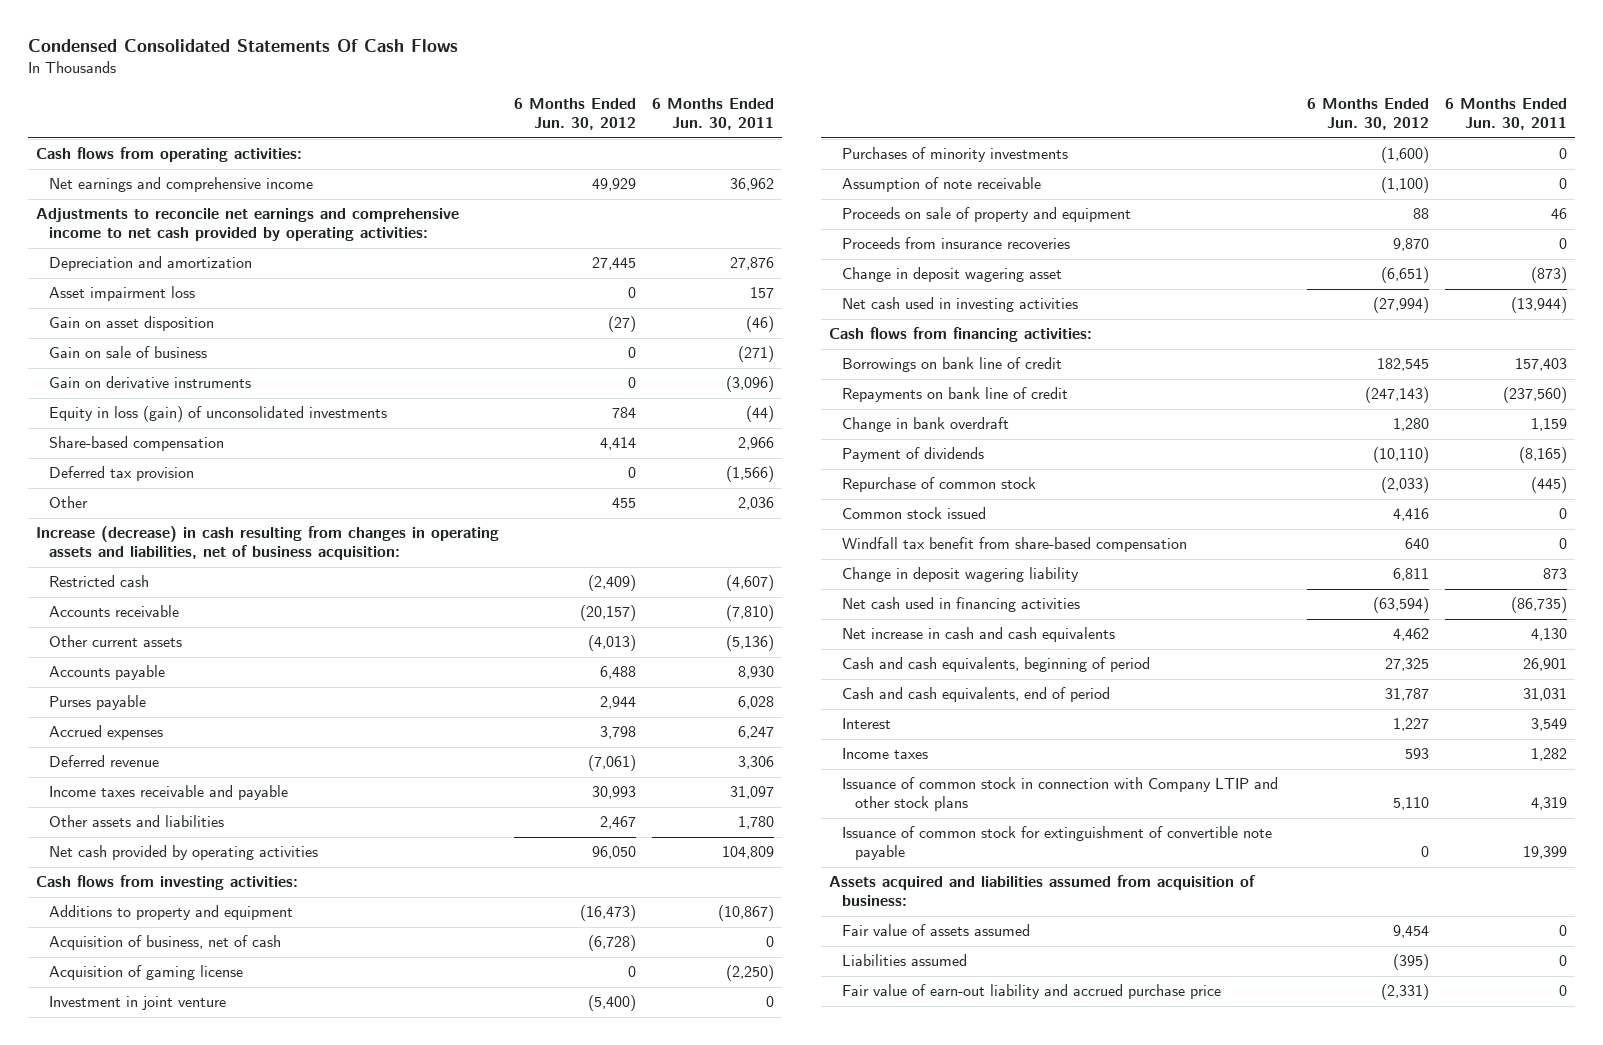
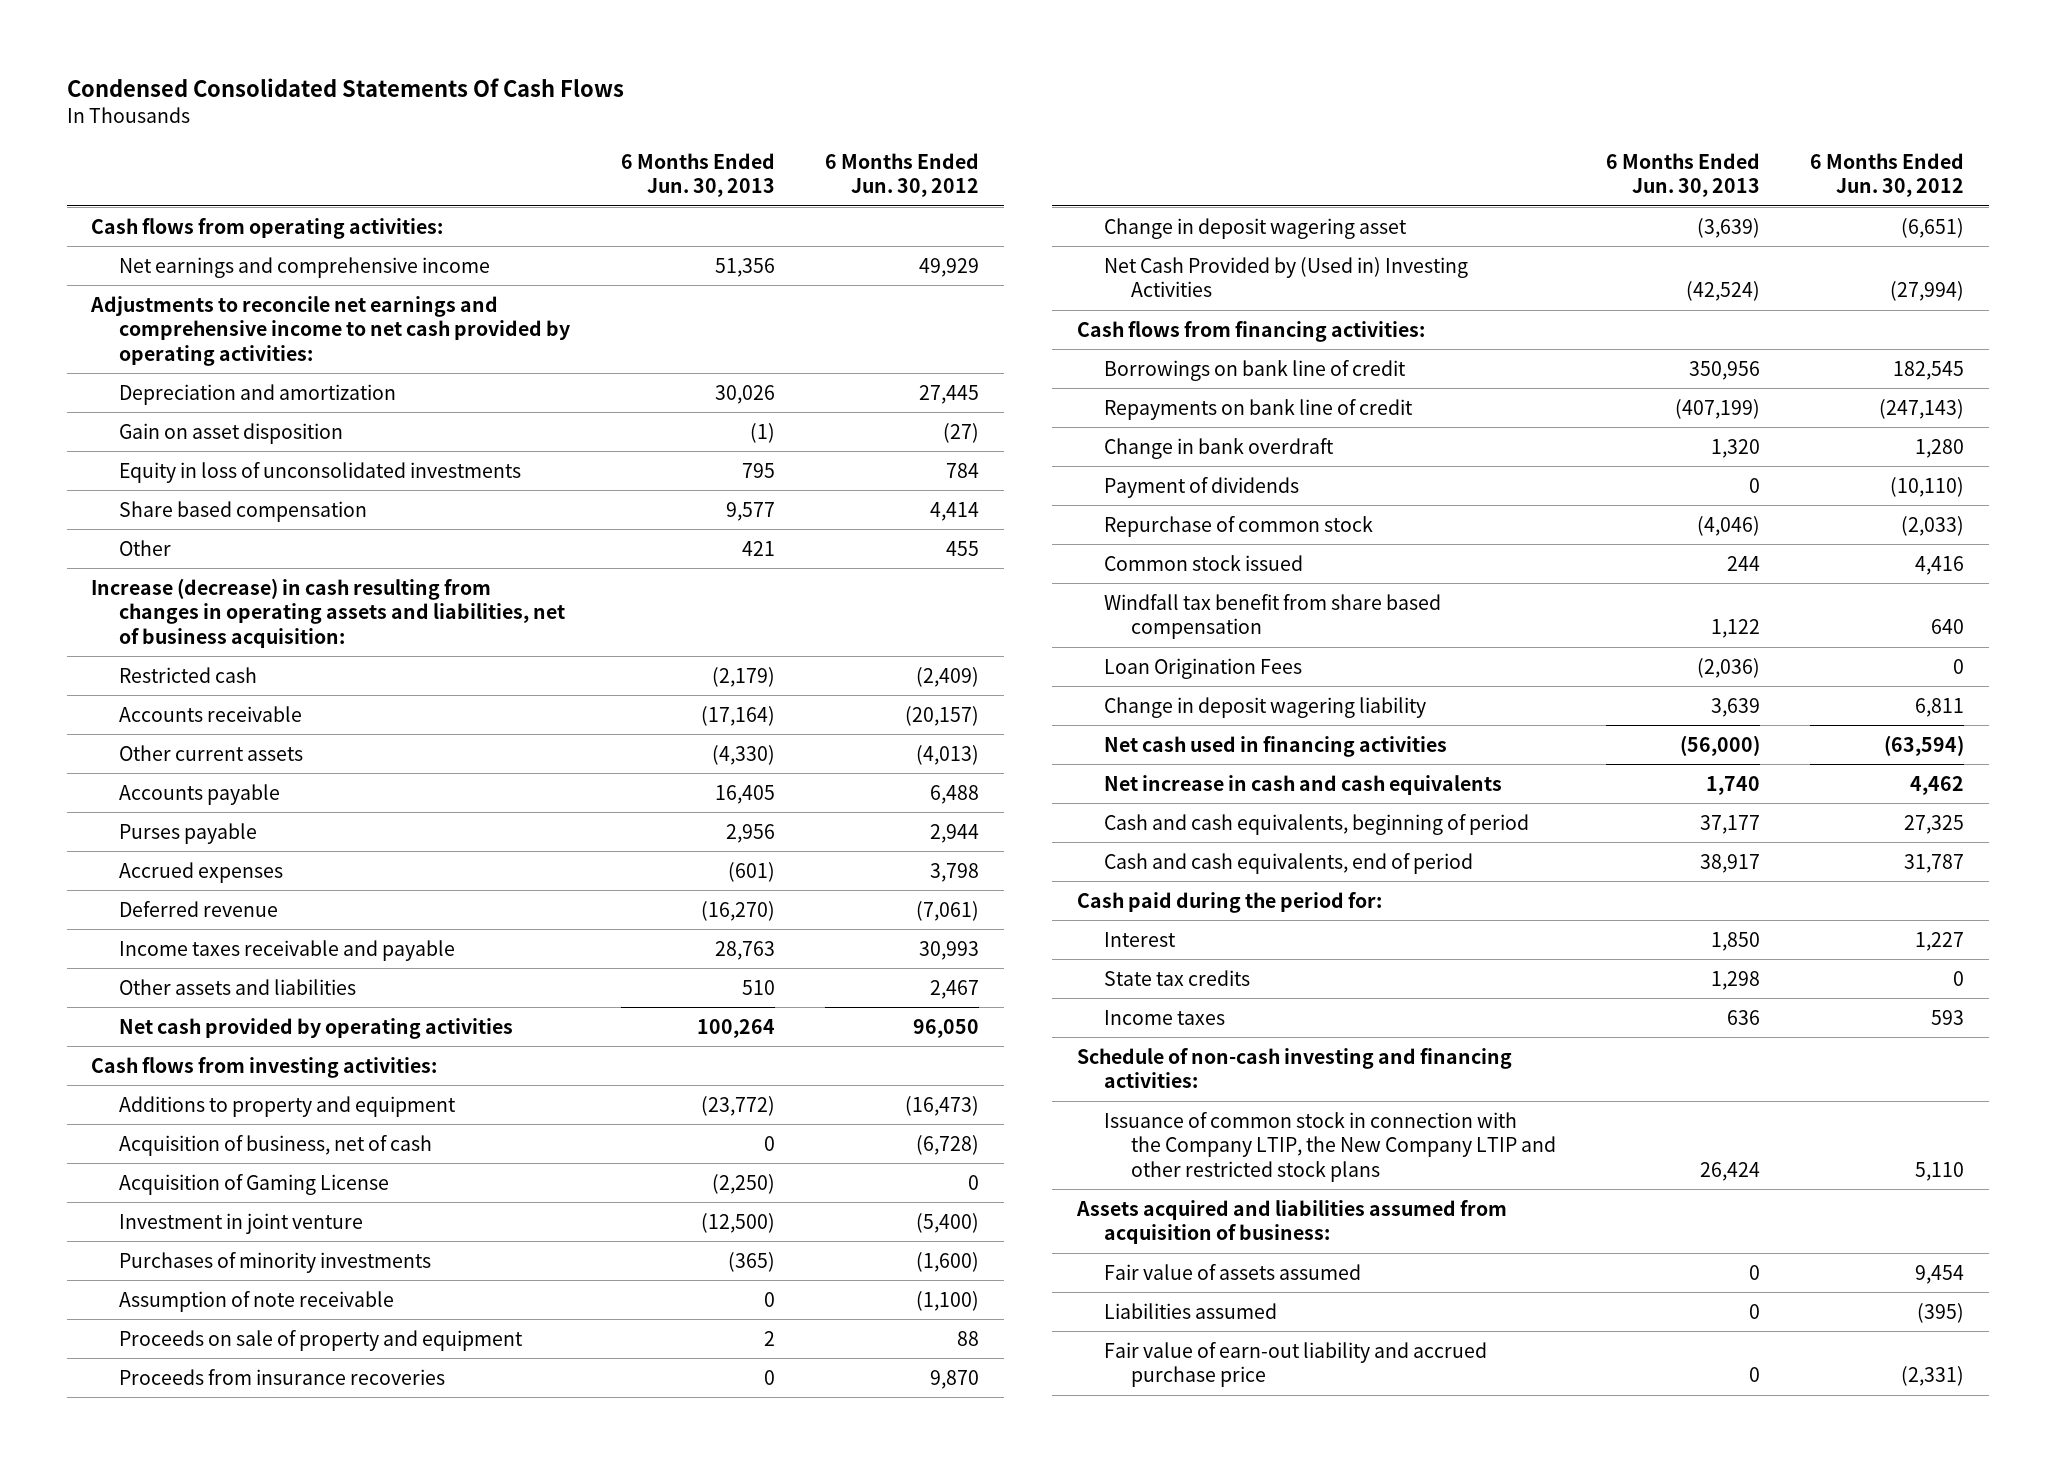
- | 6 Months Ended Jun. 30, 2012 | 6 Months Ended Jun. 30, 2011
+ | 6 Months Ended Jun. 30, 2013 | 6 Months Ended Jun. 30, 2012
- Asset impairment loss | 0 | 157
- Gain on sale of business | 0 | (271)
- Gain on derivative instruments | 0 | (3,096)
- Equity in loss (gain) of unconsolidated investments | 784 | (44)
- Share-based compensation | 4,414 | 2,966
- Deferred tax provision | 0 | (1,566)
+ Equity in loss of unconsolidated investments | 795 | 784
+ Share based compensation | 9,577 | 4,414
- Acquisition of gaming license | 0 | (2,250)
+ Acquisition of Gaming License | (2,250) | 0
- Net cash used in investing activities | (27,994) | (13,944)
+ Net Cash Provided by (Used in) Investing Activities | (42,524) | (27,994)
- Windfall tax benefit from share-based compensation | 640 | 0
+ Windfall tax benefit from share based compensation | 1,122 | 640
+ Loan Origination Fees | (2,036) | 0
+ Cash paid during the period for:
+ State tax credits | 1,298 | 0
- Issuance of common stock in connection with Company LTIP and other stock plans | 5,110 | 4,319
- Issuance of common stock for extinguishment of convertible note payable | 0 | 19,399
+ Schedule of non-cash investing and financing activities:
+ Issuance of common stock in connection with the Company LTIP, the New Company LTIP and other restricted stock plans | 26,424 | 5,110

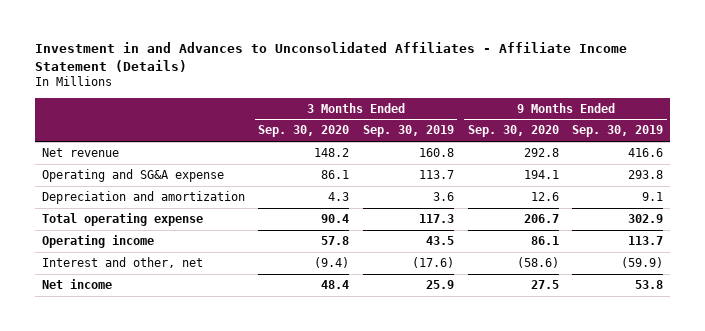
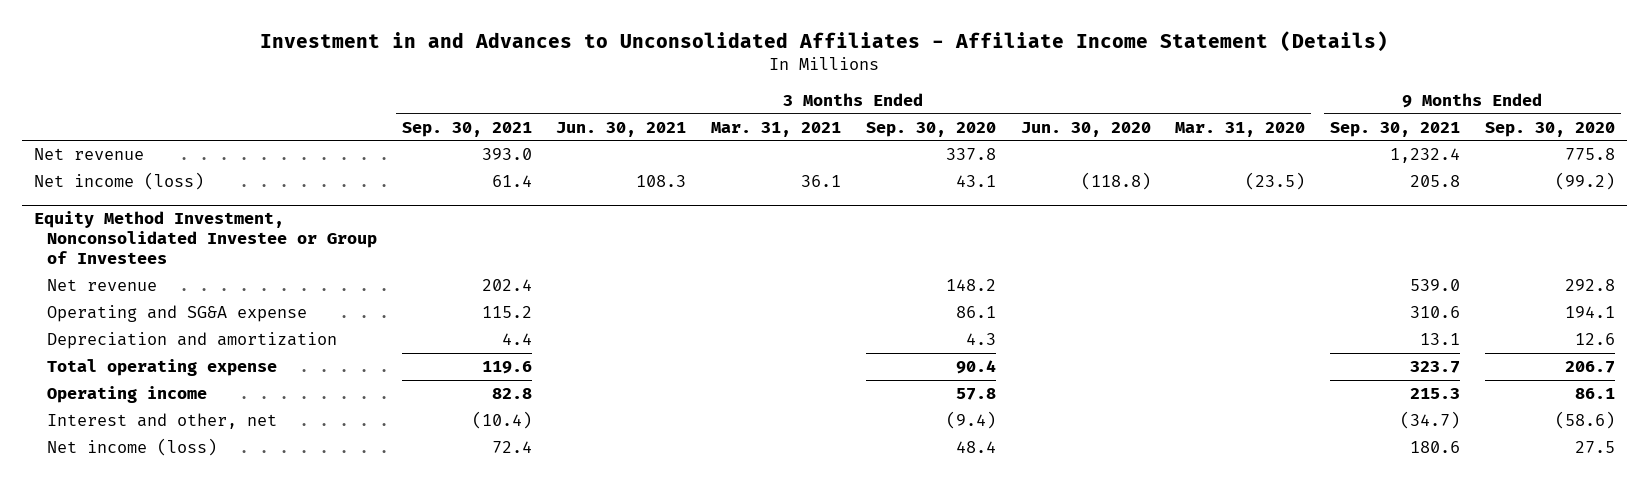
- | 3 Months Ended Sep. 30, 2020 | 3 Months Ended Sep. 30, 2019 | 9 Months Ended Sep. 30, 2020 | 9 Months Ended Sep. 30, 2019
+ | 3 Months Ended Sep. 30, 2021 | 3 Months Ended Jun. 30, 2021 | 3 Months Ended Mar. 31, 2021 | 3 Months Ended Sep. 30, 2020 | 3 Months Ended Jun. 30, 2020 | 3 Months Ended Mar. 31, 2020 | 9 Months Ended Sep. 30, 2021 | 9 Months Ended Sep. 30, 2020
+ Net revenue | 393.0 | | | 337.8 | | | 1,232.4 | 775.8
+ Net income (loss) | 61.4 | 108.3 | 36.1 | 43.1 | (118.8) | (23.5) | 205.8 | (99.2)
+ Equity Method Investment, Nonconsolidated Investee or Group of Investees
- Net income | 48.4 | 25.9 | 27.5 | 53.8
+ Net income (loss) | 72.4 | | | 48.4 | | | 180.6 | 27.5

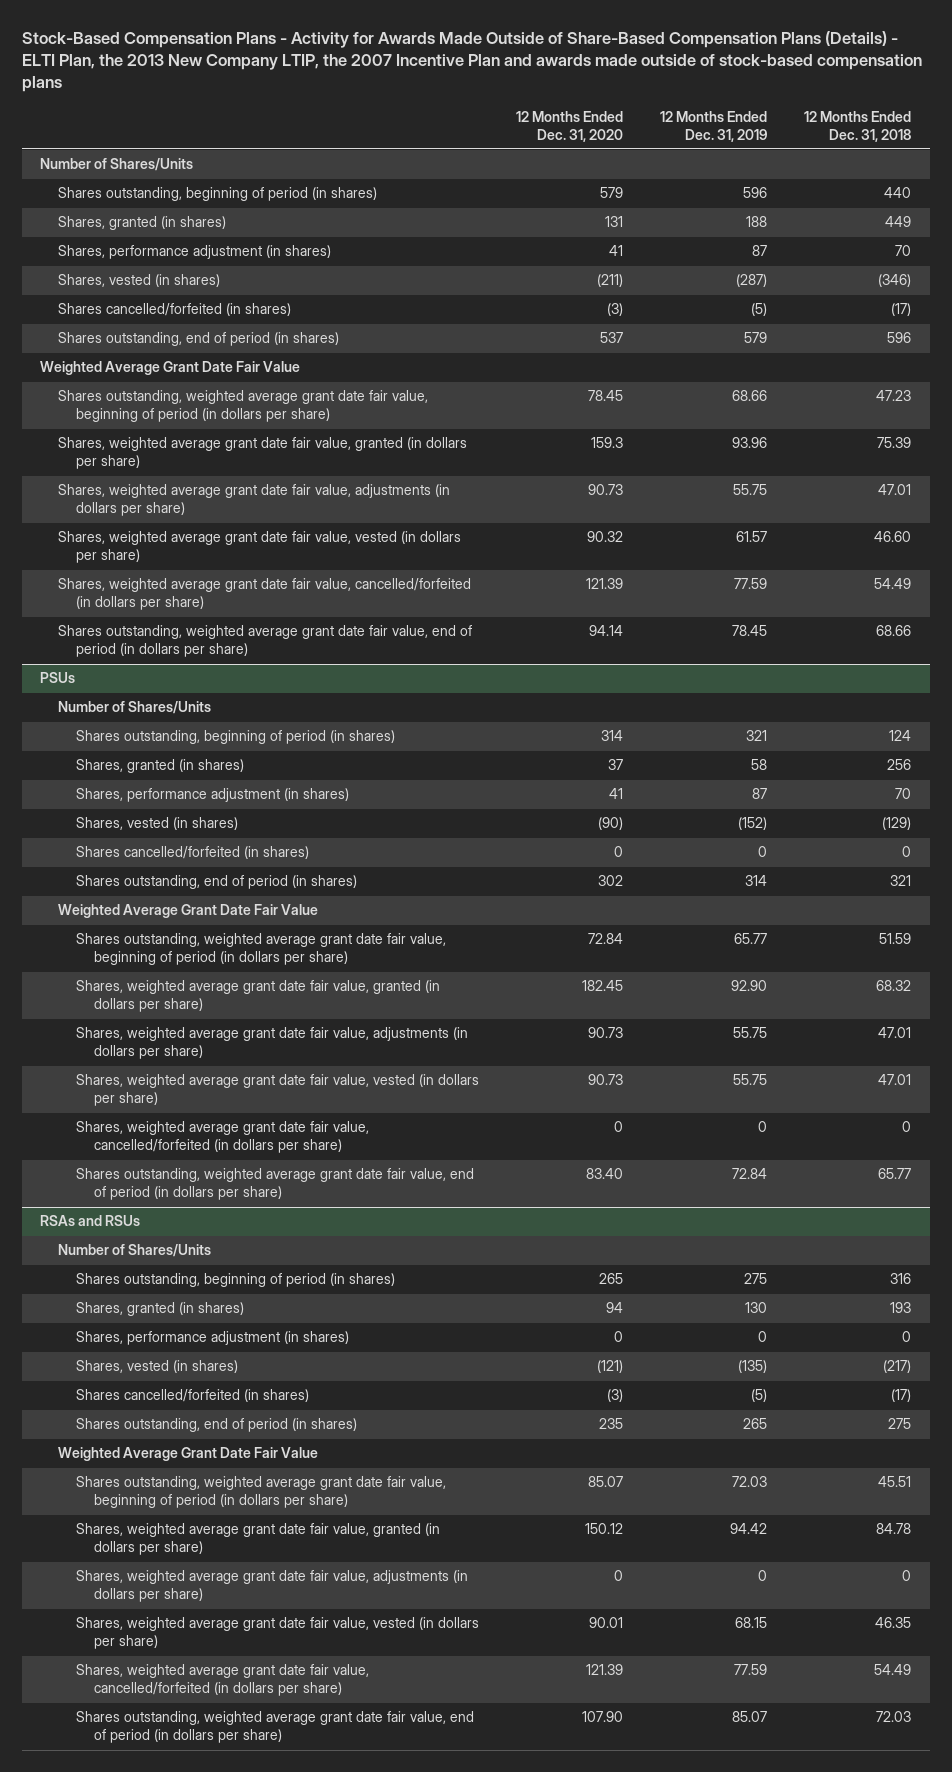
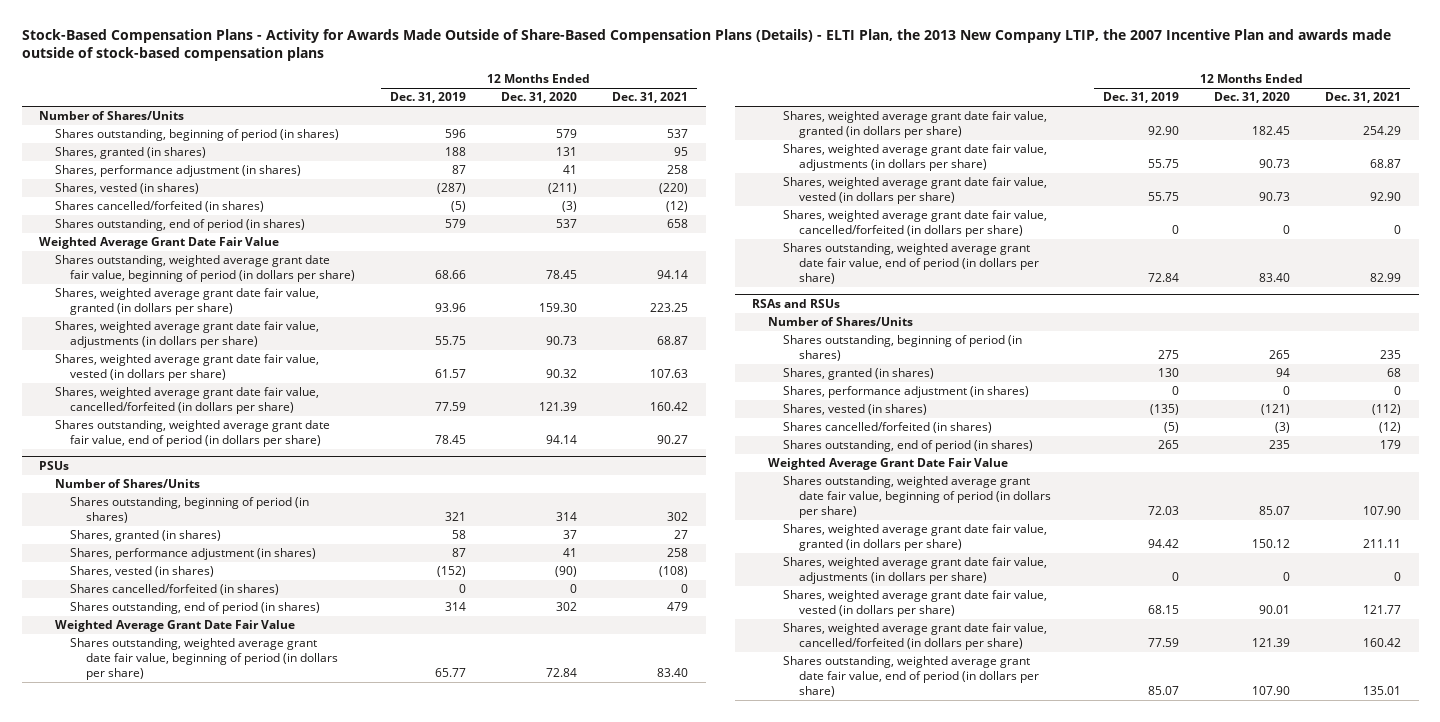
- | 12 Months Ended Dec. 31, 2020 | 12 Months Ended Dec. 31, 2019 | 12 Months Ended Dec. 31, 2018
+ | 12 Months Ended Dec. 31, 2019 | 12 Months Ended Dec. 31, 2020 | 12 Months Ended Dec. 31, 2021
- Shares, weighted average grant date fair value, granted (in dollars per share) | 159.3 | 93.96 | 75.39
+ Shares, weighted average grant date fair value, granted (in dollars per share) | 93.96 | 159.30 | 223.25

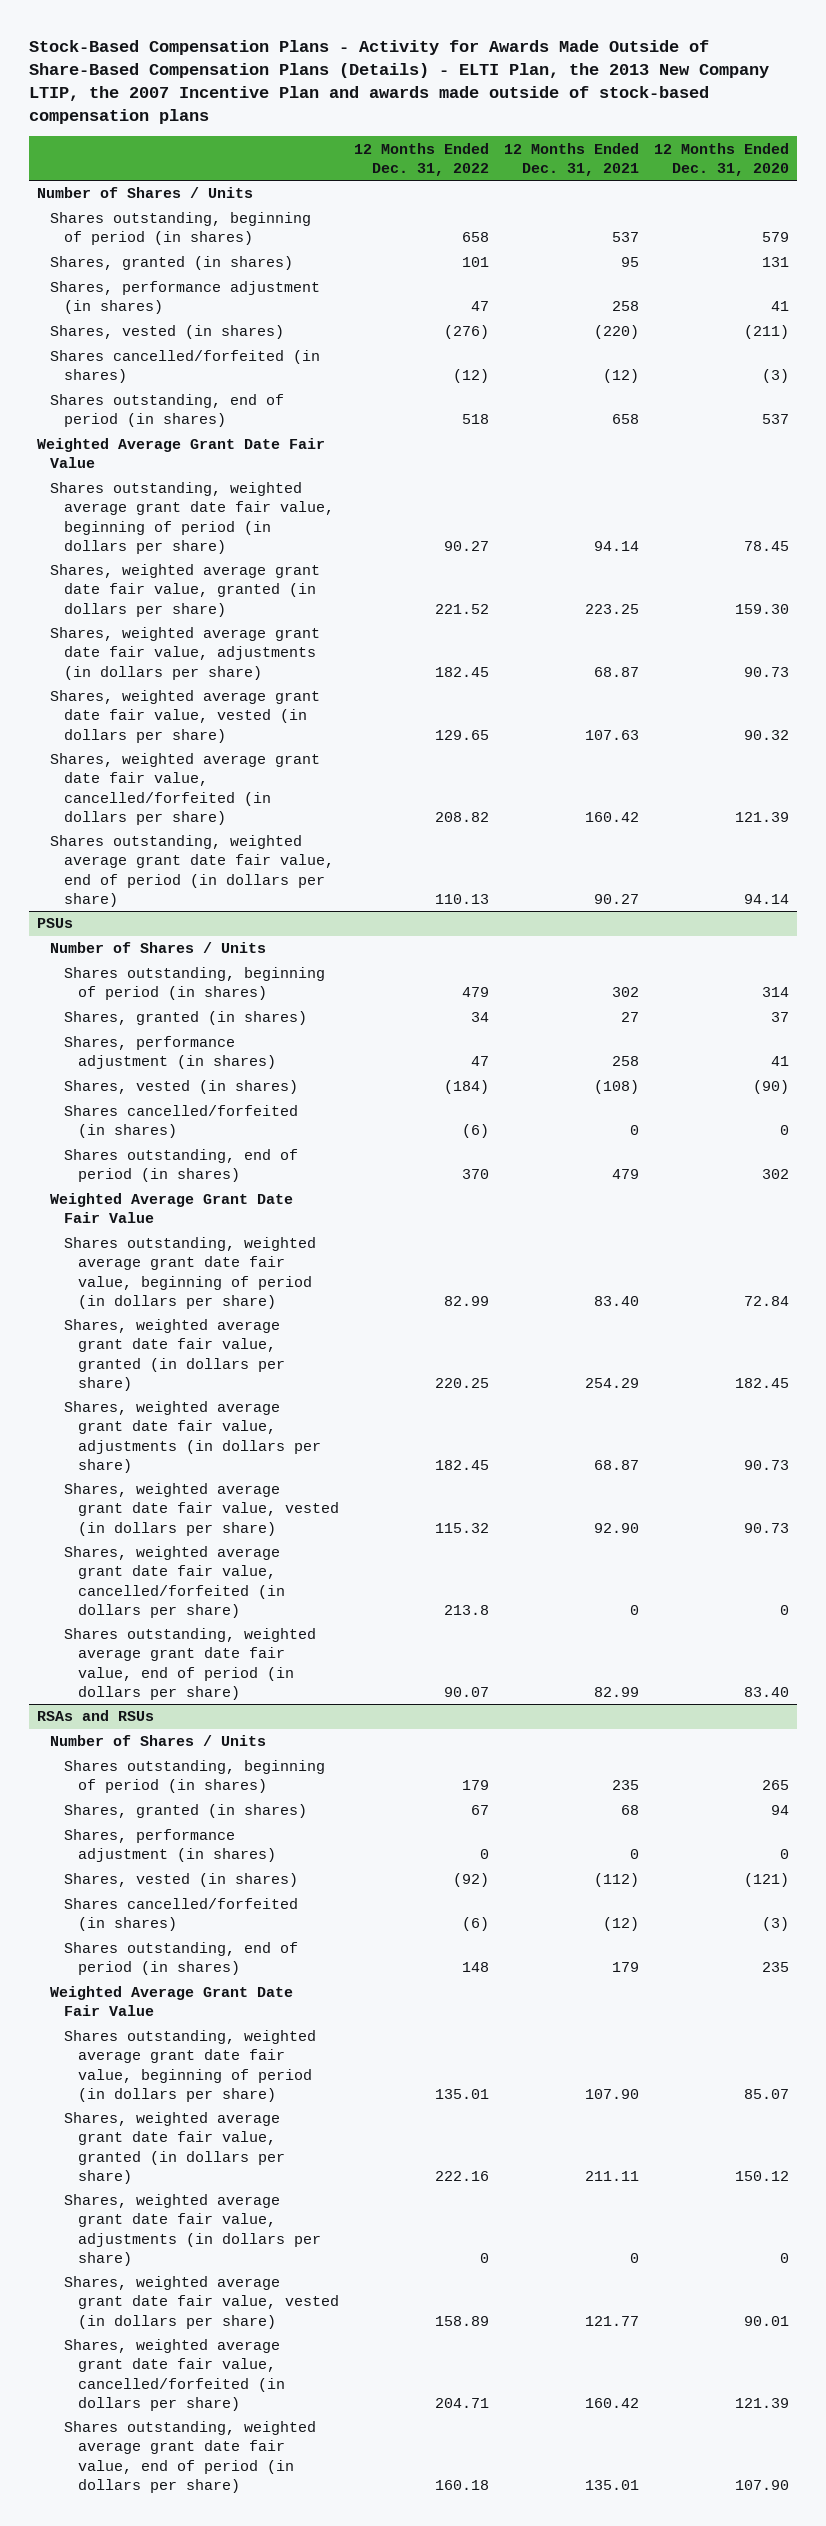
- | 12 Months Ended Dec. 31, 2019 | 12 Months Ended Dec. 31, 2020 | 12 Months Ended Dec. 31, 2021
+ | 12 Months Ended Dec. 31, 2022 | 12 Months Ended Dec. 31, 2021 | 12 Months Ended Dec. 31, 2020
- Number of Shares/Units
+ Number of Shares / Units
@ PSUs
- Number of Shares/Units
+ Number of Shares / Units
@ RSAs and RSUs
- Number of Shares/Units
+ Number of Shares / Units

